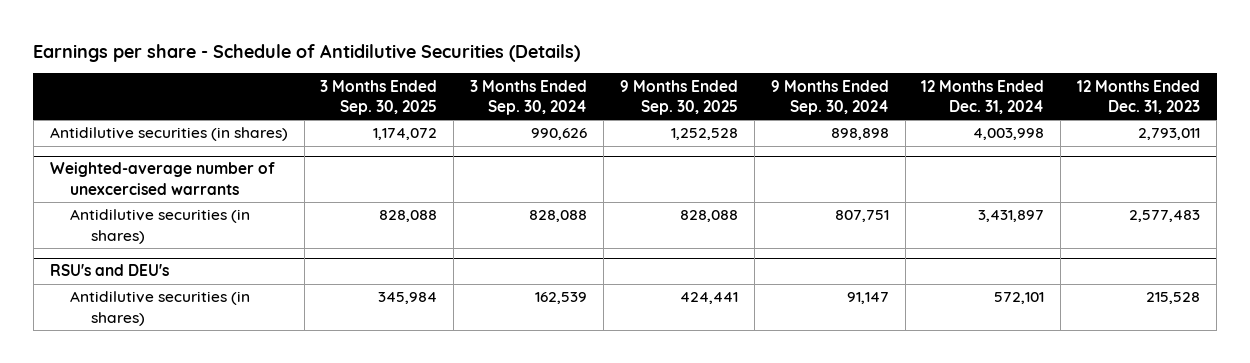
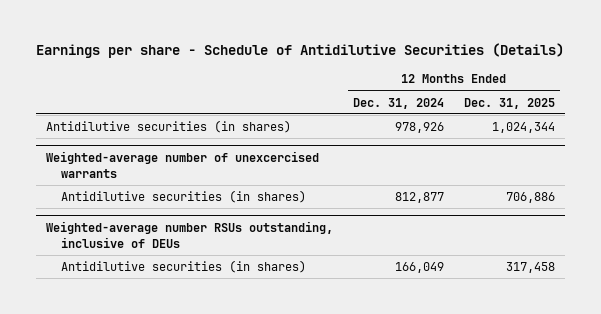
- | 3 Months Ended Sep. 30, 2025 | 3 Months Ended Sep. 30, 2024 | 9 Months Ended Sep. 30, 2025 | 9 Months Ended Sep. 30, 2024 | 12 Months Ended Dec. 31, 2024 | 12 Months Ended Dec. 31, 2023
+ | 12 Months Ended Dec. 31, 2024 | 12 Months Ended Dec. 31, 2025
- Antidilutive securities (in shares) | 1,174,072 | 990,626 | 1,252,528 | 898,898 | 4,003,998 | 2,793,011
+ Antidilutive securities (in shares) | 978,926 | 1,024,344
@ Weighted-average number of unexcercised warrants
- Antidilutive securities (in shares) | 828,088 | 828,088 | 828,088 | 807,751 | 3,431,897 | 2,577,483
- RSU's and DEU's
- Antidilutive securities (in shares) | 345,984 | 162,539 | 424,441 | 91,147 | 572,101 | 215,528
@ Weighted-average number of unexcercised warrants
+ Antidilutive securities (in shares) | 812,877 | 706,886
+ Weighted-average number RSUs outstanding, inclusive of DEUs
+ Antidilutive securities (in shares) | 166,049 | 317,458

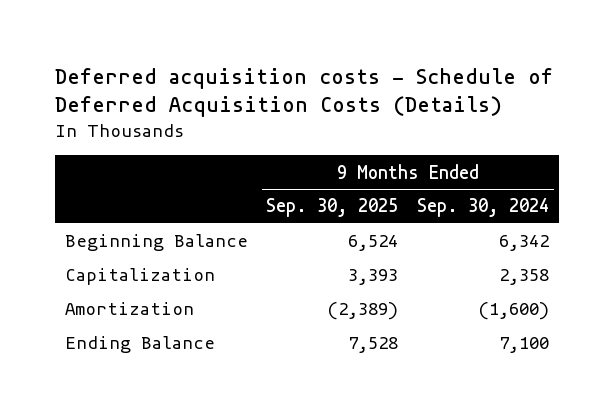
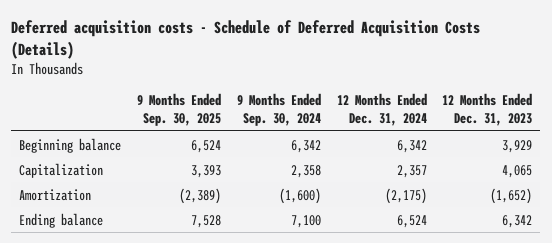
- | 9 Months Ended Sep. 30, 2025 | 9 Months Ended Sep. 30, 2024
+ | 9 Months Ended Sep. 30, 2025 | 9 Months Ended Sep. 30, 2024 | 12 Months Ended Dec. 31, 2024 | 12 Months Ended Dec. 31, 2023
- Beginning Balance | 6,524 | 6,342
+ Beginning balance | 6,524 | 6,342 | 6,342 | 3,929
- Ending Balance | 7,528 | 7,100
+ Ending balance | 7,528 | 7,100 | 6,524 | 6,342

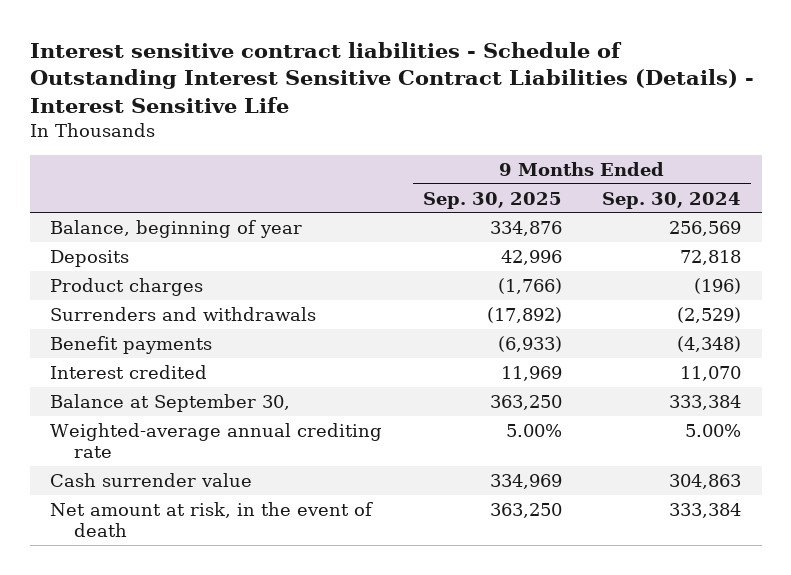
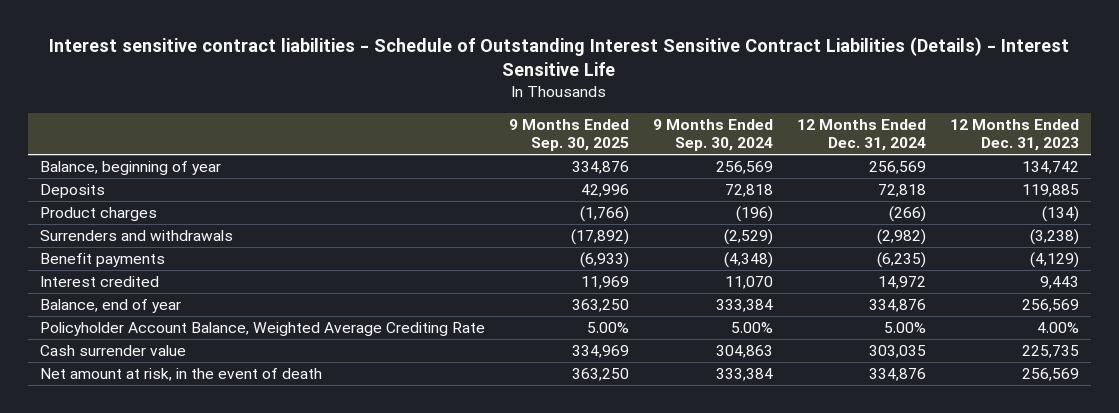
- | 9 Months Ended Sep. 30, 2025 | 9 Months Ended Sep. 30, 2024
+ | 9 Months Ended Sep. 30, 2025 | 9 Months Ended Sep. 30, 2024 | 12 Months Ended Dec. 31, 2024 | 12 Months Ended Dec. 31, 2023
- Balance at September 30, | 363,250 | 333,384
- Weighted-average annual crediting rate | 5.00% | 5.00%
+ Balance, end of year | 363,250 | 333,384 | 334,876 | 256,569
+ Policyholder Account Balance, Weighted Average Crediting Rate | 5.00% | 5.00% | 5.00% | 4.00%

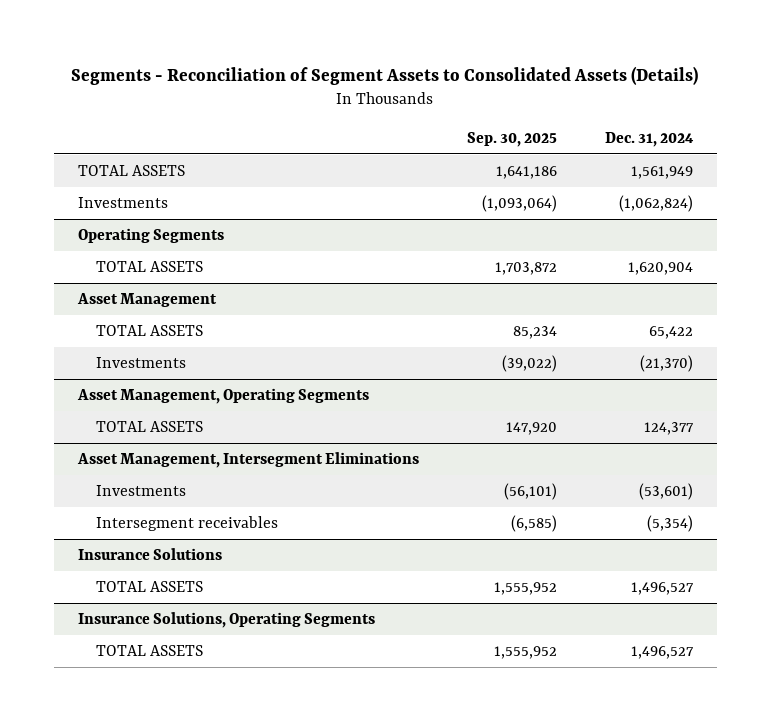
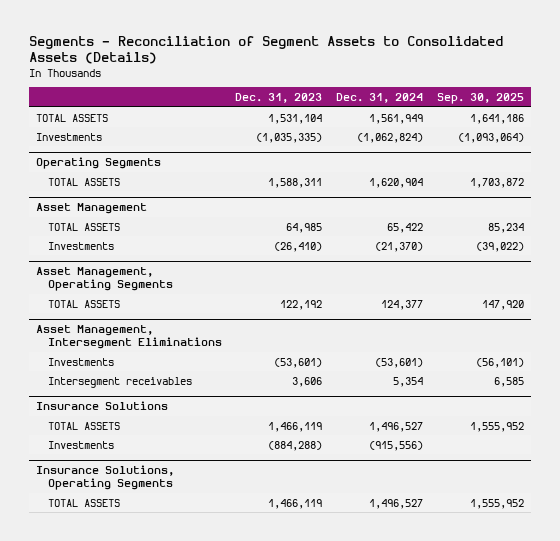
- | Sep. 30, 2025 | Dec. 31, 2024
+ | Dec. 31, 2023 | Dec. 31, 2024 | Sep. 30, 2025
@ Asset Management, Intersegment Eliminations
- Intersegment receivables | (6,585) | (5,354)
+ Intersegment receivables | 3,606 | 5,354 | 6,585
@ Insurance Solutions
+ Investments | (884,288) | (915,556) |

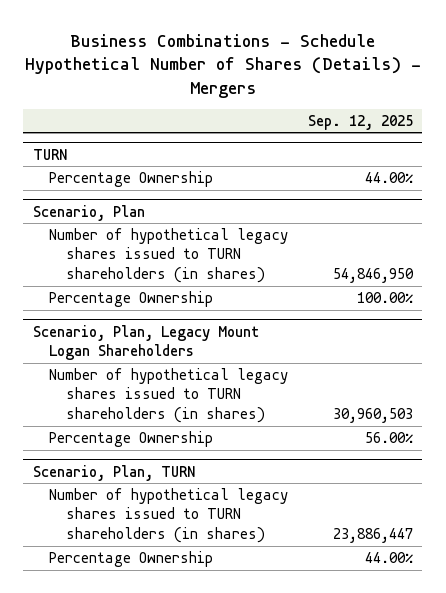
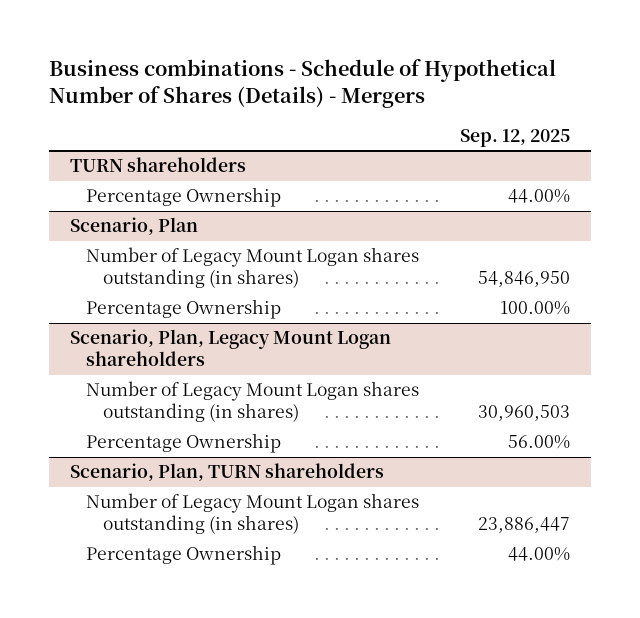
- Business Combinations - Schedule Hypothetical Number of Shares (Details) - Mergers
+ Business combinations - Schedule of Hypothetical Number of Shares (Details) - Mergers
- TURN
+ TURN shareholders
@ Scenario, Plan
- Number of hypothetical legacy shares issued to TURN shareholders (in shares) | 54,846,950
+ Number of Legacy Mount Logan shares outstanding (in shares) | 54,846,950
- Scenario, Plan, Legacy Mount Logan Shareholders
- Number of hypothetical legacy shares issued to TURN shareholders (in shares) | 30,960,503
+ Scenario, Plan, Legacy Mount Logan shareholders
+ Number of Legacy Mount Logan shares outstanding (in shares) | 30,960,503
- Scenario, Plan, TURN
- Number of hypothetical legacy shares issued to TURN shareholders (in shares) | 23,886,447
+ Scenario, Plan, TURN shareholders
+ Number of Legacy Mount Logan shares outstanding (in shares) | 23,886,447

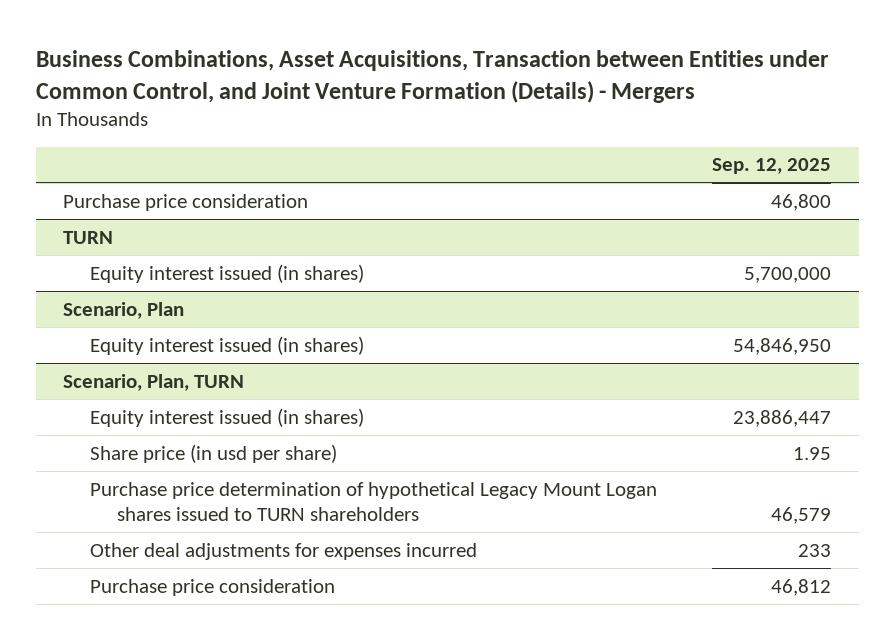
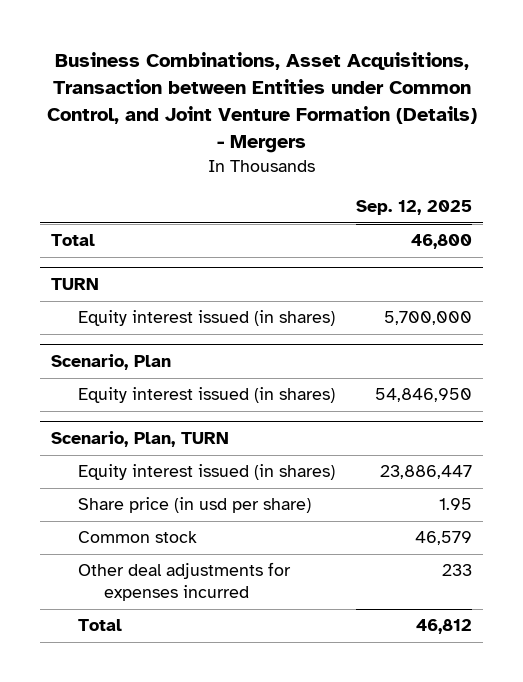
- Purchase price consideration | 46,800
+ Total | 46,800
@ Scenario, Plan, TURN
- Purchase price determination of hypothetical Legacy Mount Logan shares issued to TURN shareholders | 46,579
+ Common stock | 46,579
- Purchase price consideration | 46,812
+ Total | 46,812

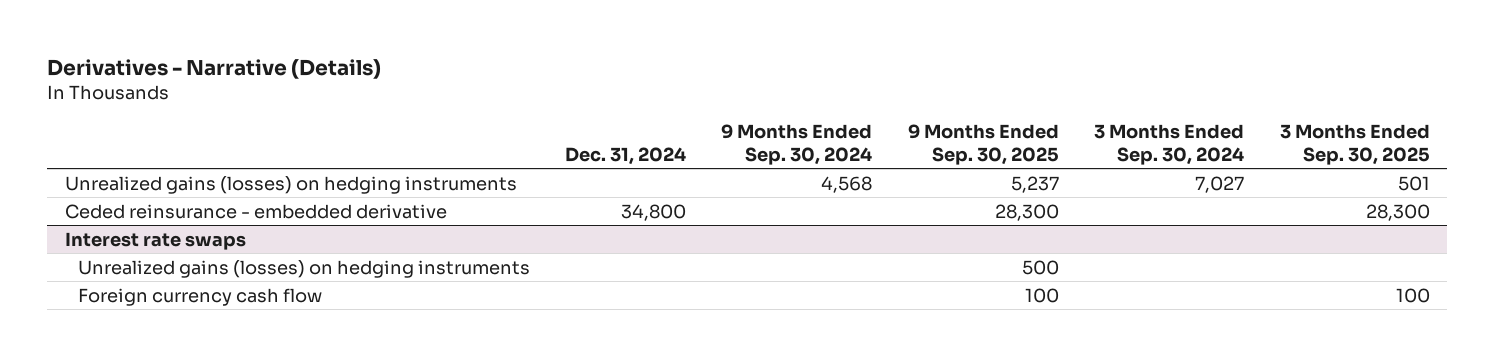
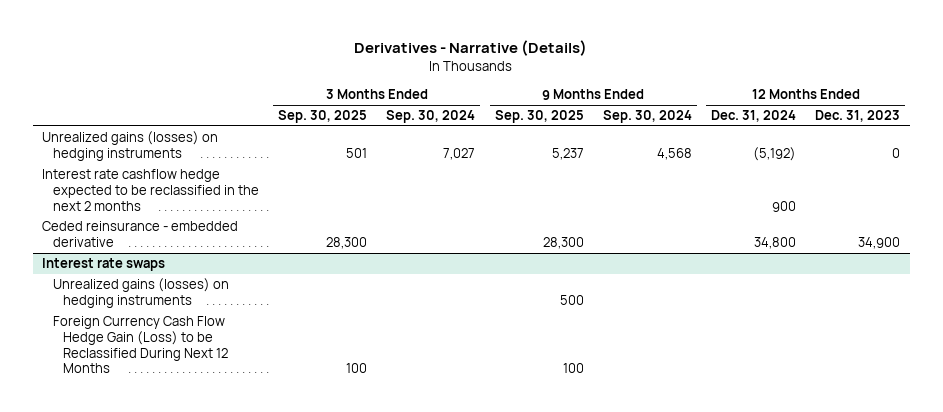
- | Dec. 31, 2024 | 9 Months Ended Sep. 30, 2024 | 9 Months Ended Sep. 30, 2025 | 3 Months Ended Sep. 30, 2024 | 3 Months Ended Sep. 30, 2025
+ | 3 Months Ended Sep. 30, 2025 | 3 Months Ended Sep. 30, 2024 | 9 Months Ended Sep. 30, 2025 | 9 Months Ended Sep. 30, 2024 | 12 Months Ended Dec. 31, 2024 | 12 Months Ended Dec. 31, 2023
+ Interest rate cashflow hedge expected to be reclassified in the next 2 months | | | | | 900 |
@ Interest rate swaps
- Foreign currency cash flow | | | 100 | | 100
+ Foreign Currency Cash Flow Hedge Gain (Loss) to be Reclassified During Next 12 Months | 100 | | 100 | | |

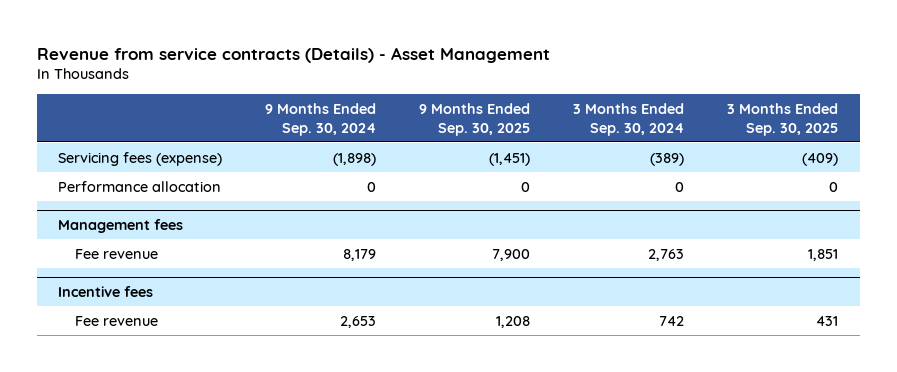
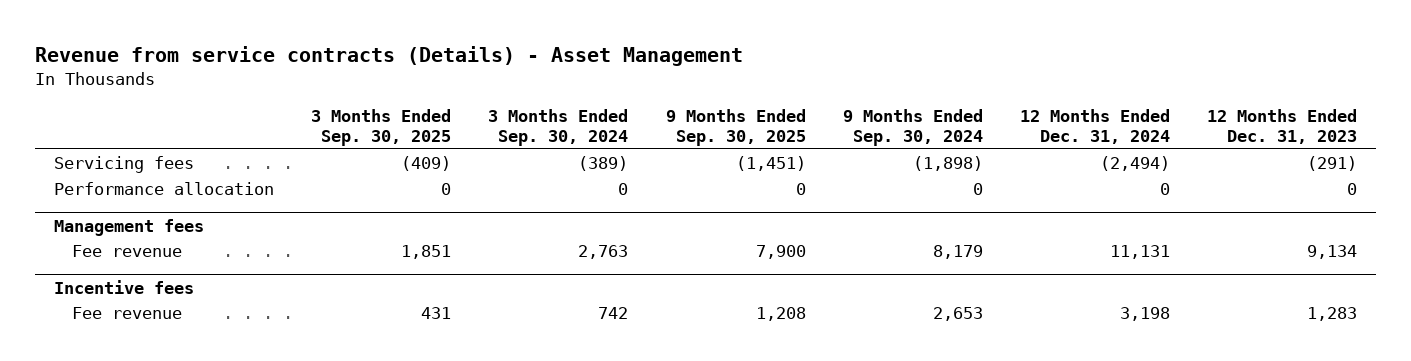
- | 9 Months Ended Sep. 30, 2024 | 9 Months Ended Sep. 30, 2025 | 3 Months Ended Sep. 30, 2024 | 3 Months Ended Sep. 30, 2025
+ | 3 Months Ended Sep. 30, 2025 | 3 Months Ended Sep. 30, 2024 | 9 Months Ended Sep. 30, 2025 | 9 Months Ended Sep. 30, 2024 | 12 Months Ended Dec. 31, 2024 | 12 Months Ended Dec. 31, 2023
- Servicing fees (expense) | (1,898) | (1,451) | (389) | (409)
+ Servicing fees | (409) | (389) | (1,451) | (1,898) | (2,494) | (291)

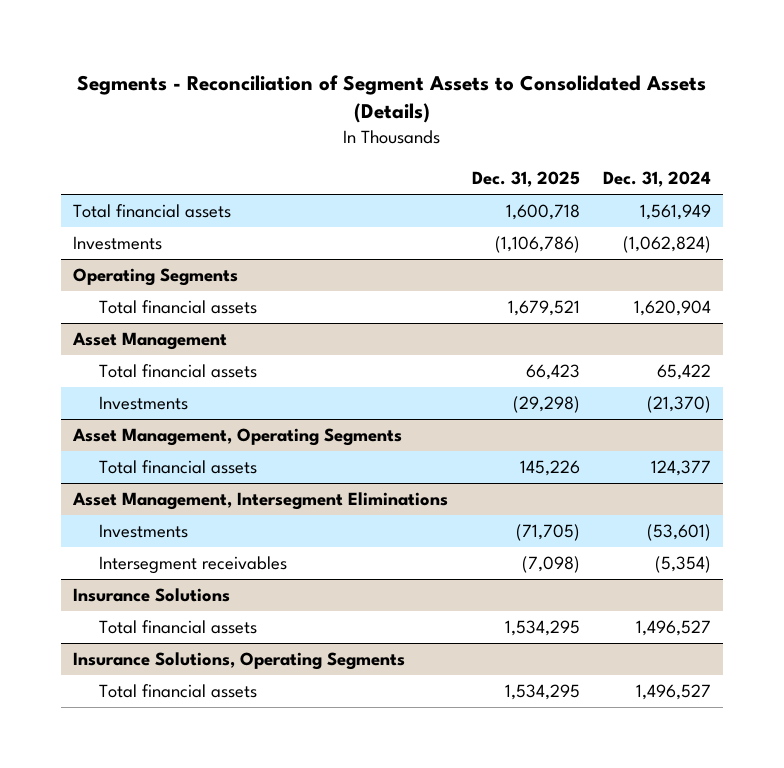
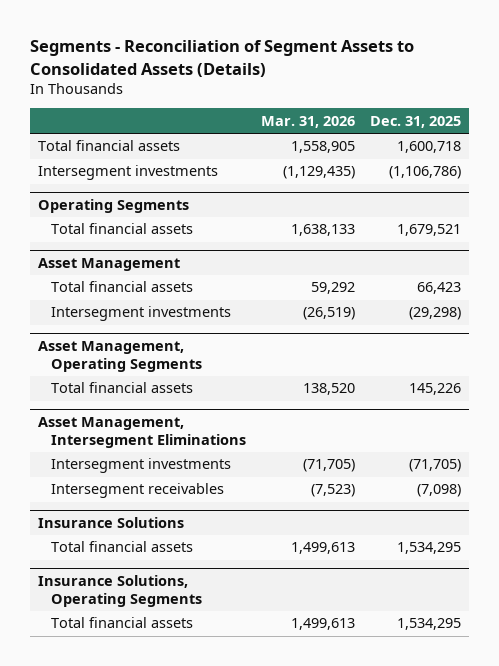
- | Dec. 31, 2025 | Dec. 31, 2024
+ | Mar. 31, 2026 | Dec. 31, 2025
- Investments | (1,106,786) | (1,062,824)
+ Intersegment investments | (1,129,435) | (1,106,786)
@ Asset Management
- Investments | (29,298) | (21,370)
+ Intersegment investments | (26,519) | (29,298)
@ Asset Management, Intersegment Eliminations
- Investments | (71,705) | (53,601)
+ Intersegment investments | (71,705) | (71,705)

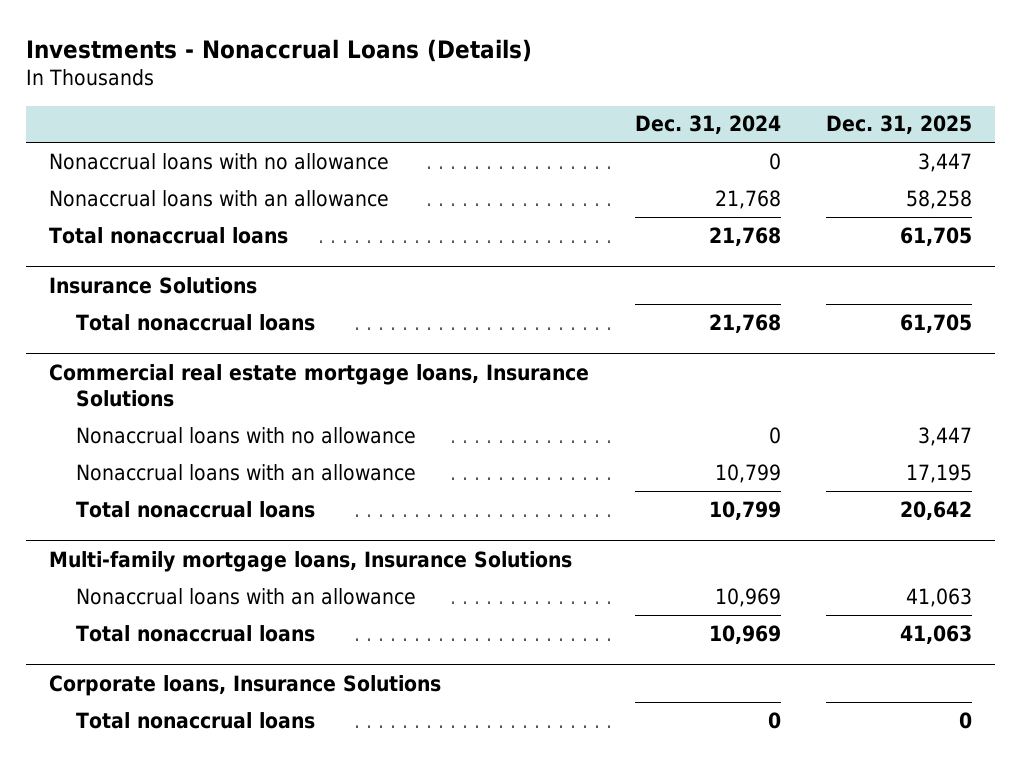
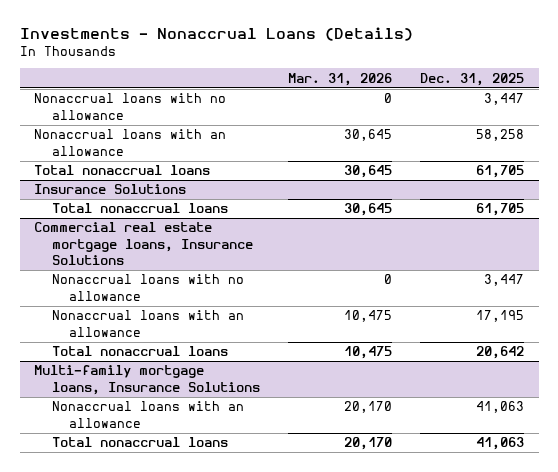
- | Dec. 31, 2024 | Dec. 31, 2025
+ | Mar. 31, 2026 | Dec. 31, 2025
- Corporate loans, Insurance Solutions
- Total nonaccrual loans | 0 | 0

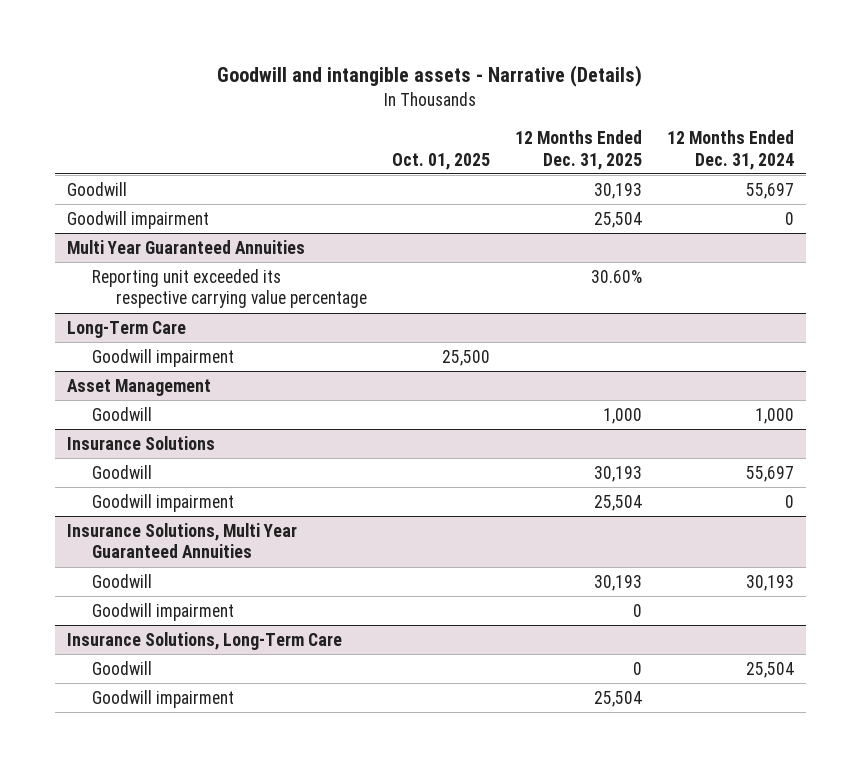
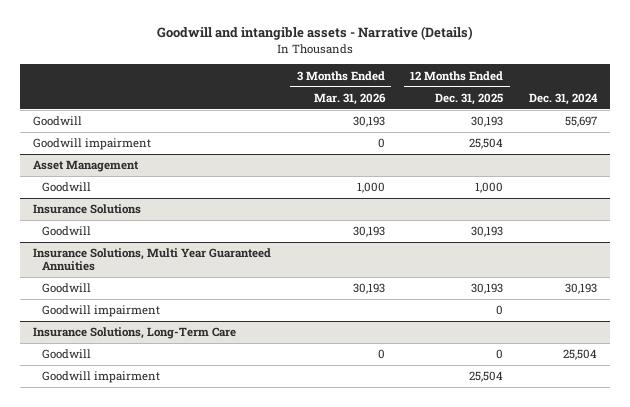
- | Oct. 01, 2025 | 12 Months Ended Dec. 31, 2025 | 12 Months Ended Dec. 31, 2024
+ | 3 Months Ended Mar. 31, 2026 | 12 Months Ended Dec. 31, 2025 | Dec. 31, 2024
- Multi Year Guaranteed Annuities
- Reporting unit exceeded its respective carrying value percentage | | 30.60% |
- Long-Term Care
- Goodwill impairment | 25,500 | |
@ Insurance Solutions
- Goodwill impairment | | 25,504 | 0

